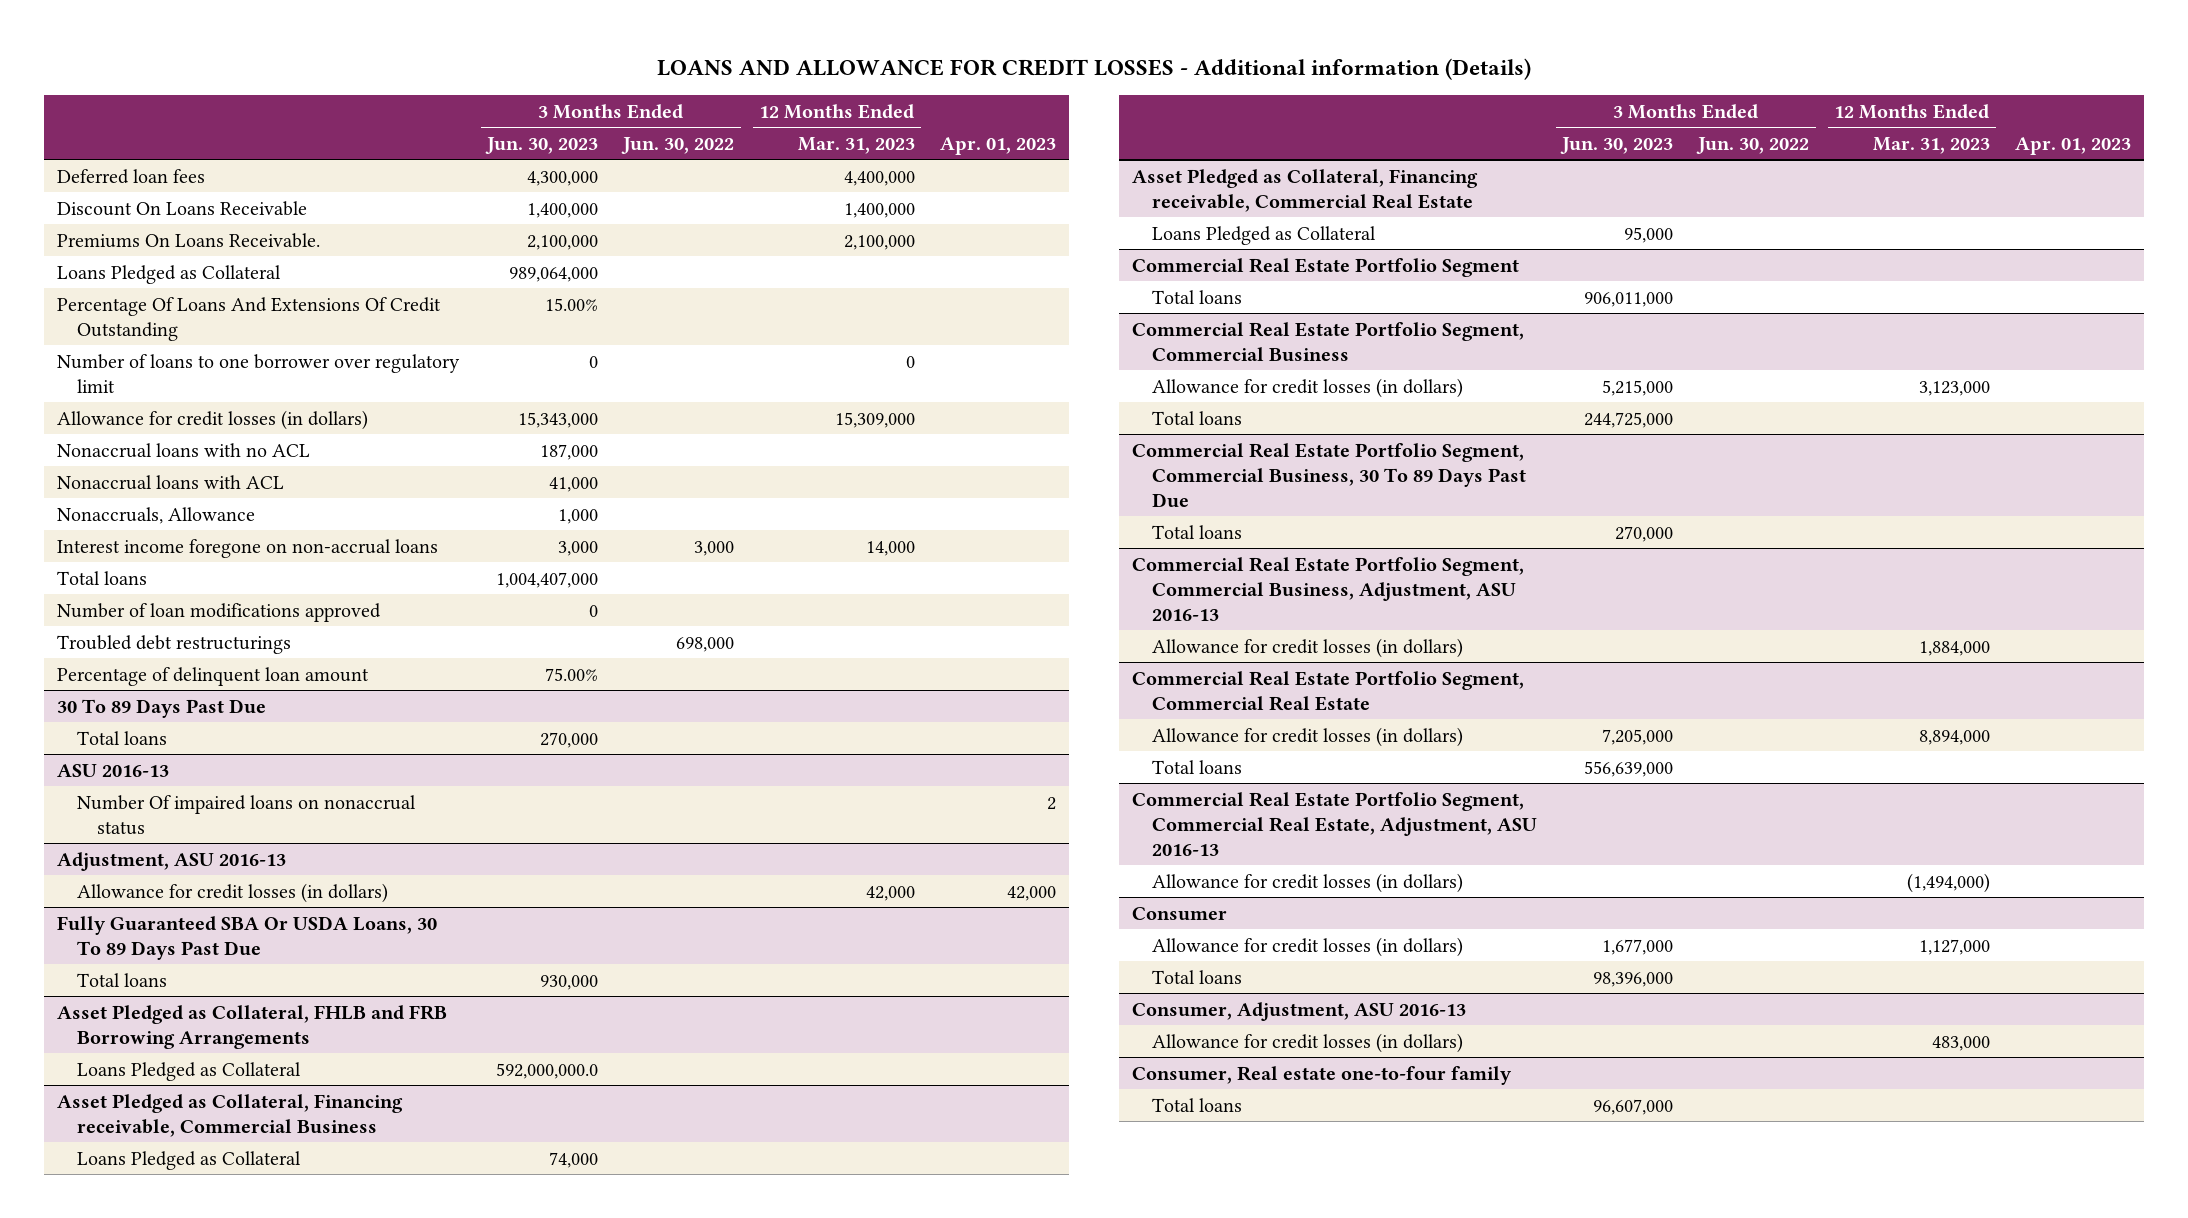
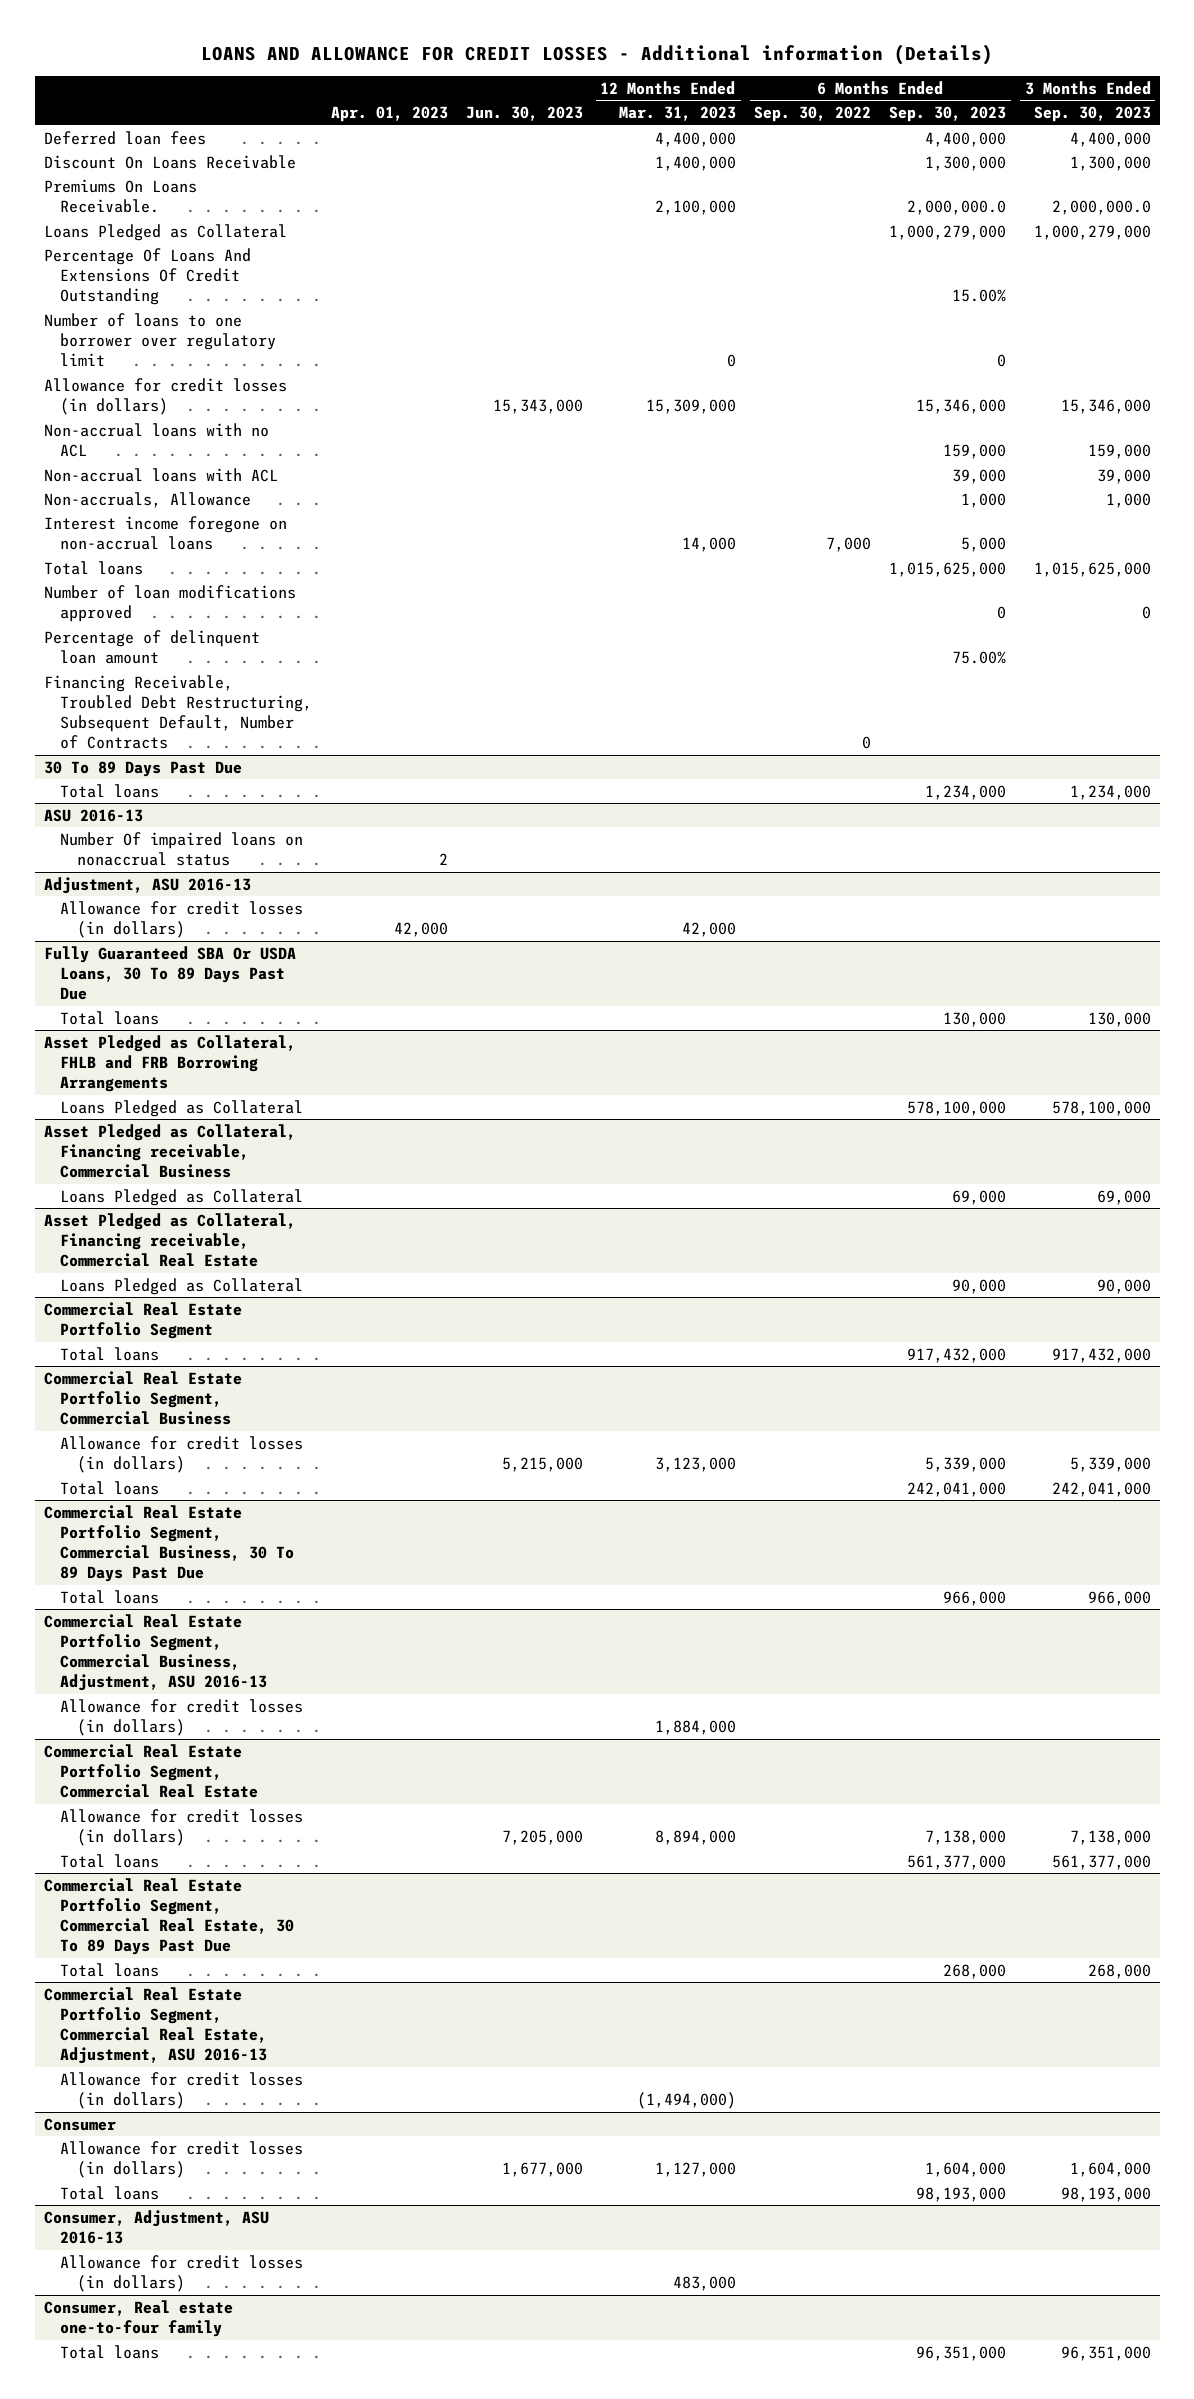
- | 3 Months Ended Jun. 30, 2023 | 3 Months Ended Jun. 30, 2022 | 12 Months Ended Mar. 31, 2023 | Apr. 01, 2023
+ | Apr. 01, 2023 | Jun. 30, 2023 | 12 Months Ended Mar. 31, 2023 | 6 Months Ended Sep. 30, 2022 | 6 Months Ended Sep. 30, 2023 | 3 Months Ended Sep. 30, 2023
- Nonaccrual loans with no ACL | 187,000 | | |
- Nonaccrual loans with ACL | 41,000 | | |
- Nonaccruals, Allowance | 1,000 | | |
+ Non-accrual loans with no ACL | | | | | 159,000 | 159,000
+ Non-accrual loans with ACL | | | | | 39,000 | 39,000
+ Non-accruals, Allowance | | | | | 1,000 | 1,000
- Troubled debt restructurings | | 698,000 | |
+ Financing Receivable, Troubled Debt Restructuring, Subsequent Default, Number of Contracts | | | | 0 | |
+ Commercial Real Estate Portfolio Segment, Commercial Real Estate, 30 To 89 Days Past Due
+ Total loans | | | | | 268,000 | 268,000

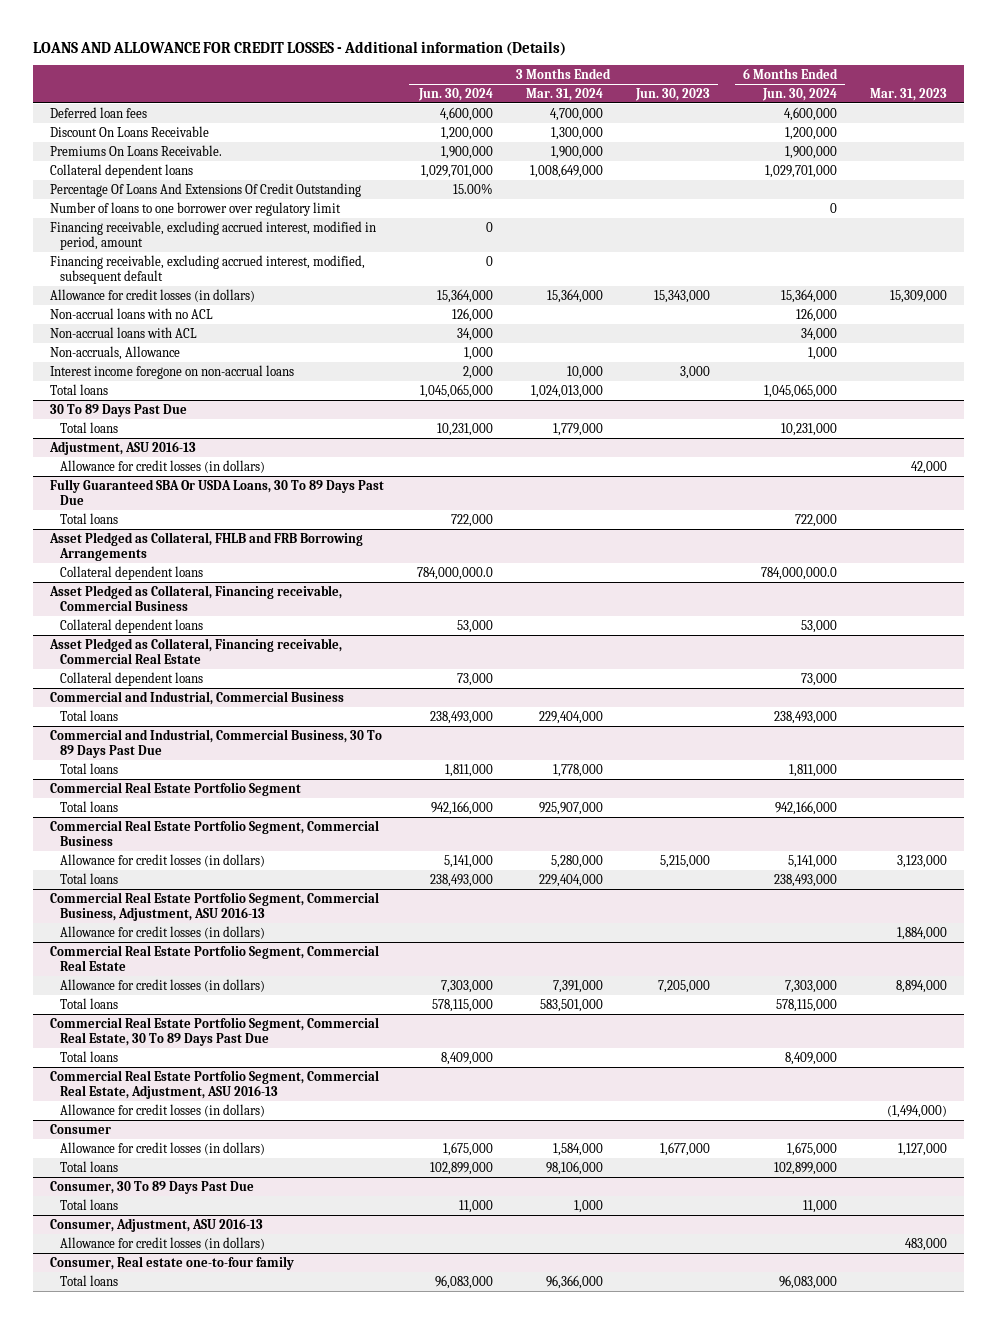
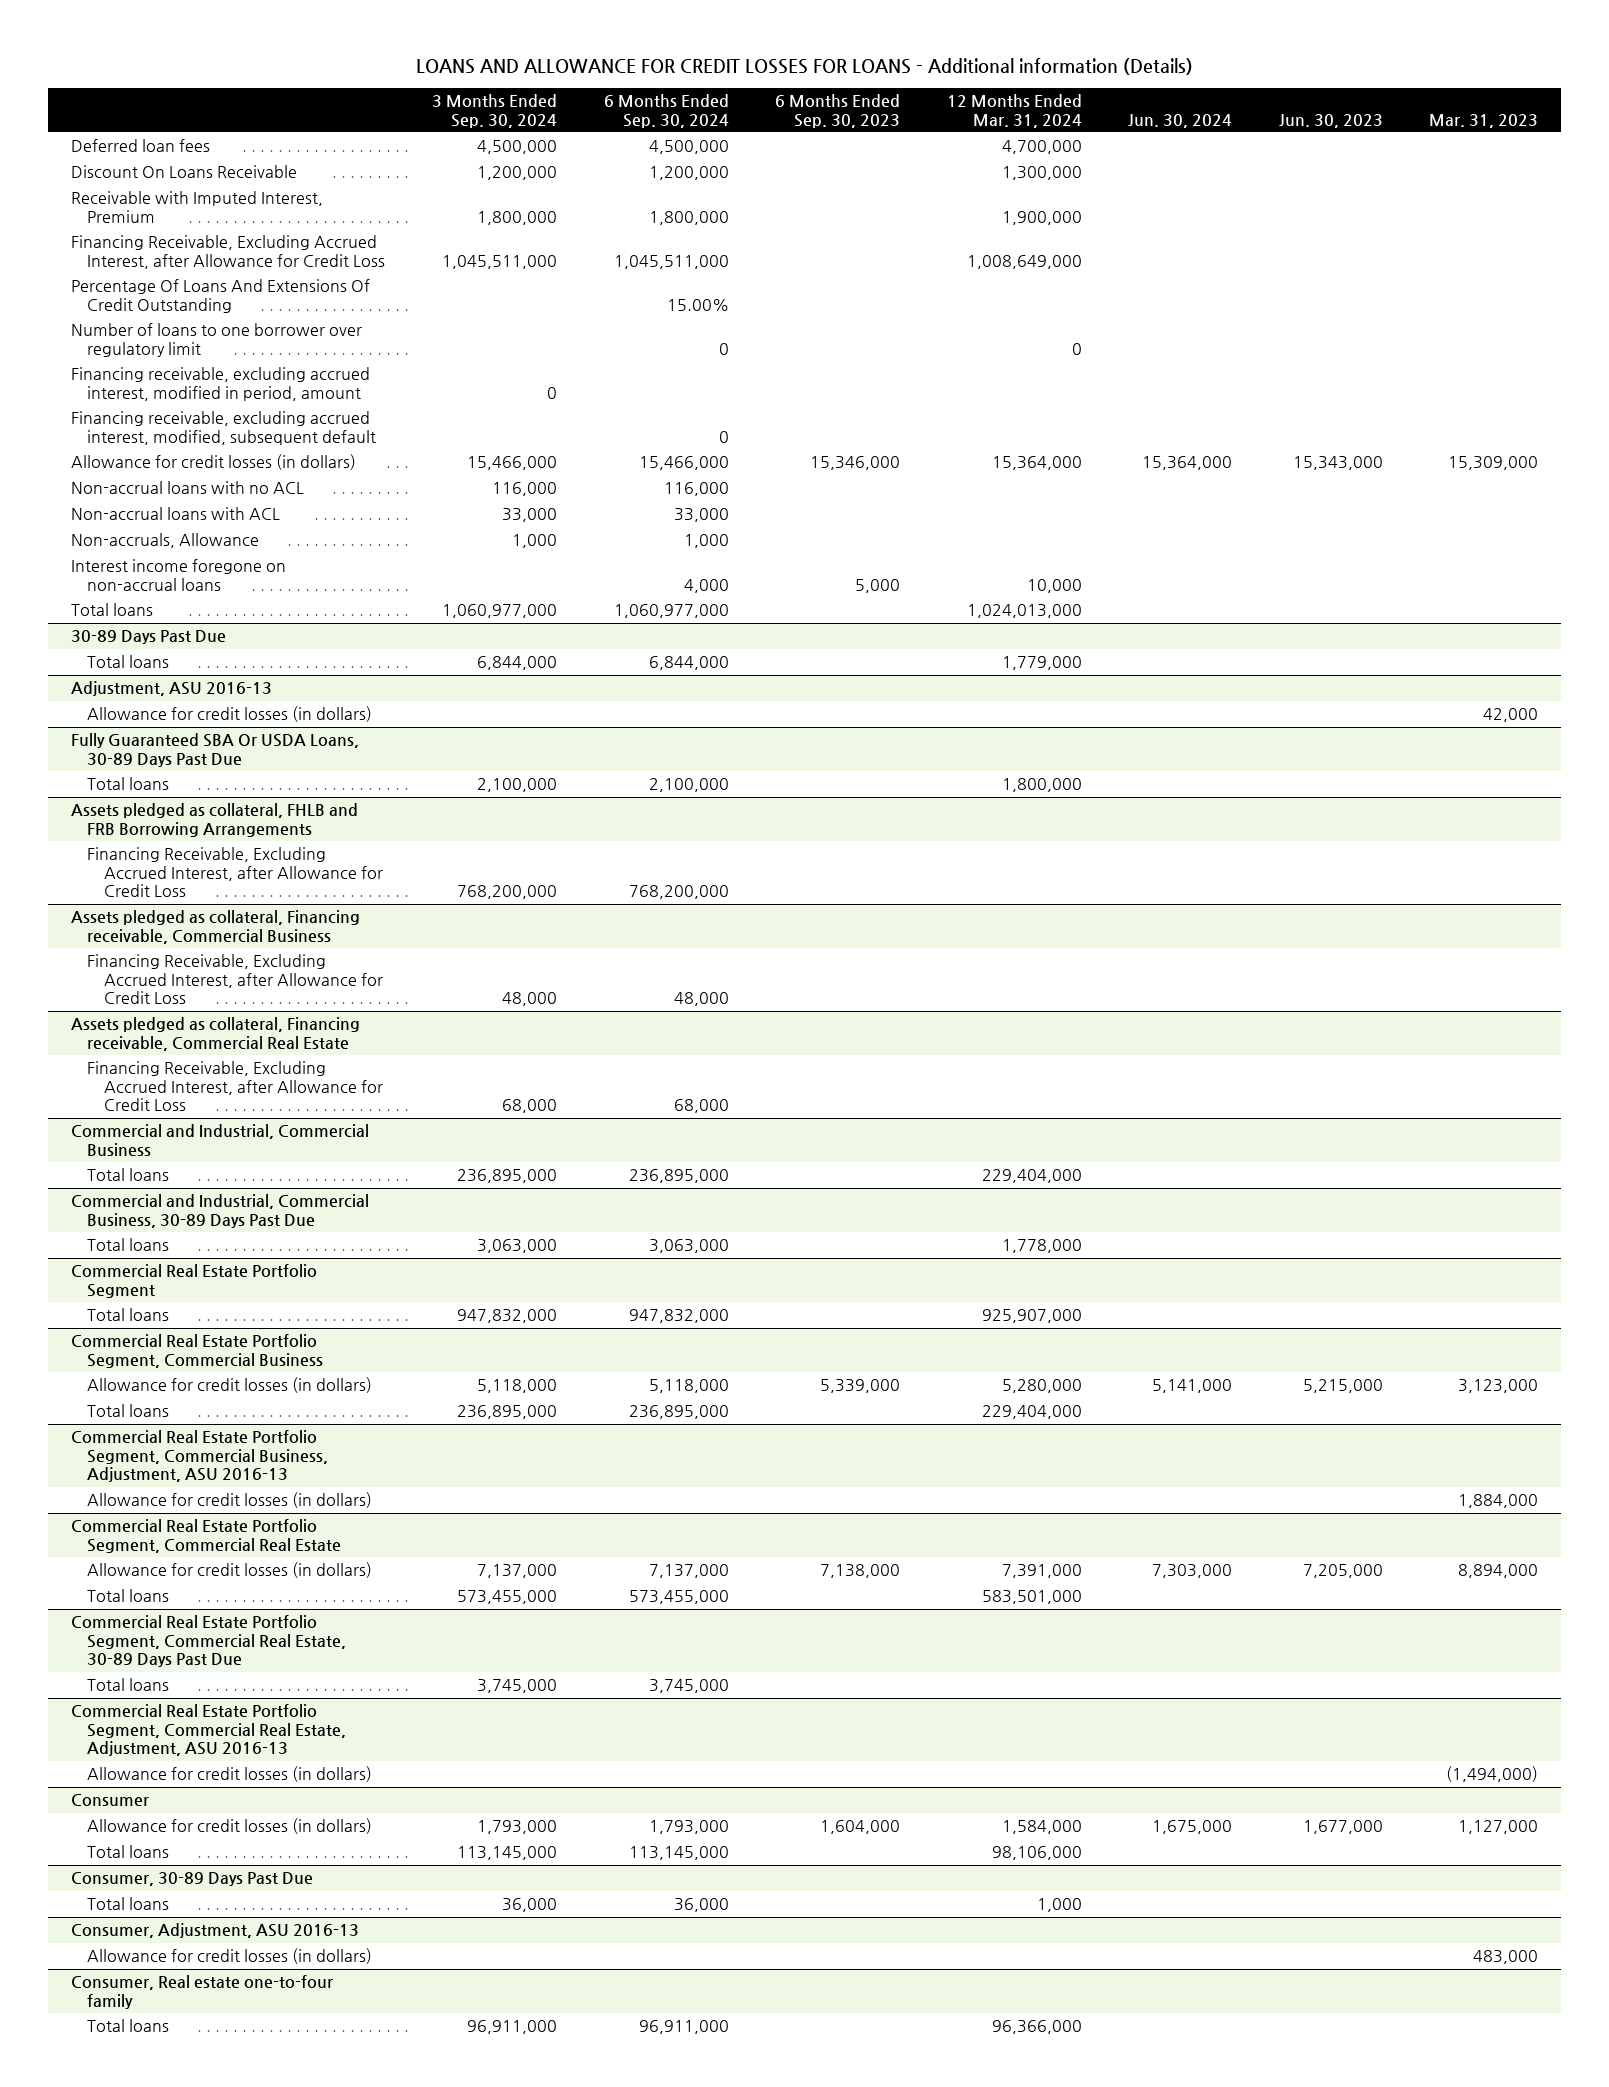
- LOANS AND ALLOWANCE FOR CREDIT LOSSES - Additional information (Details)
+ LOANS AND ALLOWANCE FOR CREDIT LOSSES FOR LOANS - Additional information (Details)
- | 3 Months Ended Jun. 30, 2024 | 3 Months Ended Mar. 31, 2024 | 3 Months Ended Jun. 30, 2023 | 6 Months Ended Jun. 30, 2024 | Mar. 31, 2023
+ | 3 Months Ended Sep. 30, 2024 | 6 Months Ended Sep. 30, 2024 | 6 Months Ended Sep. 30, 2023 | 12 Months Ended Mar. 31, 2024 | Jun. 30, 2024 | Jun. 30, 2023 | Mar. 31, 2023
- Premiums On Loans Receivable. | 1,900,000 | 1,900,000 | | 1,900,000 |
- Collateral dependent loans | 1,029,701,000 | 1,008,649,000 | | 1,029,701,000 |
+ Receivable with Imputed Interest, Premium | 1,800,000 | 1,800,000 | | 1,900,000 | | |
+ Financing Receivable, Excluding Accrued Interest, after Allowance for Credit Loss | 1,045,511,000 | 1,045,511,000 | | 1,008,649,000 | | |
- 30 To 89 Days Past Due
+ 30-89 Days Past Due
- Fully Guaranteed SBA Or USDA Loans, 30 To 89 Days Past Due
+ Fully Guaranteed SBA Or USDA Loans, 30-89 Days Past Due
- Asset Pledged as Collateral, FHLB and FRB Borrowing Arrangements
- Collateral dependent loans | 784,000,000.0 | | | 784,000,000.0 |
- Asset Pledged as Collateral, Financing receivable, Commercial Business
- Collateral dependent loans | 53,000 | | | 53,000 |
- Asset Pledged as Collateral, Financing receivable, Commercial Real Estate
- Collateral dependent loans | 73,000 | | | 73,000 |
+ Assets pledged as collateral, FHLB and FRB Borrowing Arrangements
+ Financing Receivable, Excluding Accrued Interest, after Allowance for Credit Loss | 768,200,000 | 768,200,000 | | | | |
+ Assets pledged as collateral, Financing receivable, Commercial Business
+ Financing Receivable, Excluding Accrued Interest, after Allowance for Credit Loss | 48,000 | 48,000 | | | | |
+ Assets pledged as collateral, Financing receivable, Commercial Real Estate
+ Financing Receivable, Excluding Accrued Interest, after Allowance for Credit Loss | 68,000 | 68,000 | | | | |
- Commercial and Industrial, Commercial Business, 30 To 89 Days Past Due
+ Commercial and Industrial, Commercial Business, 30-89 Days Past Due
- Commercial Real Estate Portfolio Segment, Commercial Real Estate, 30 To 89 Days Past Due
+ Commercial Real Estate Portfolio Segment, Commercial Real Estate, 30-89 Days Past Due
- Consumer, 30 To 89 Days Past Due
+ Consumer, 30-89 Days Past Due

